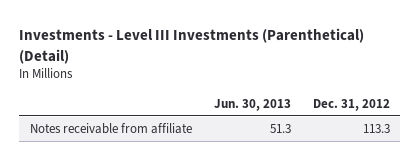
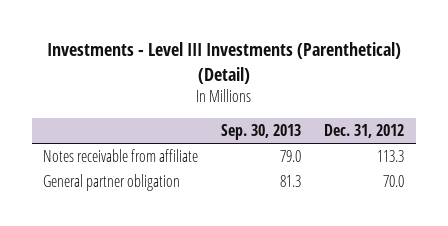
- | Jun. 30, 2013 | Dec. 31, 2012
+ | Sep. 30, 2013 | Dec. 31, 2012
+ General partner obligation | 81.3 | 70.0

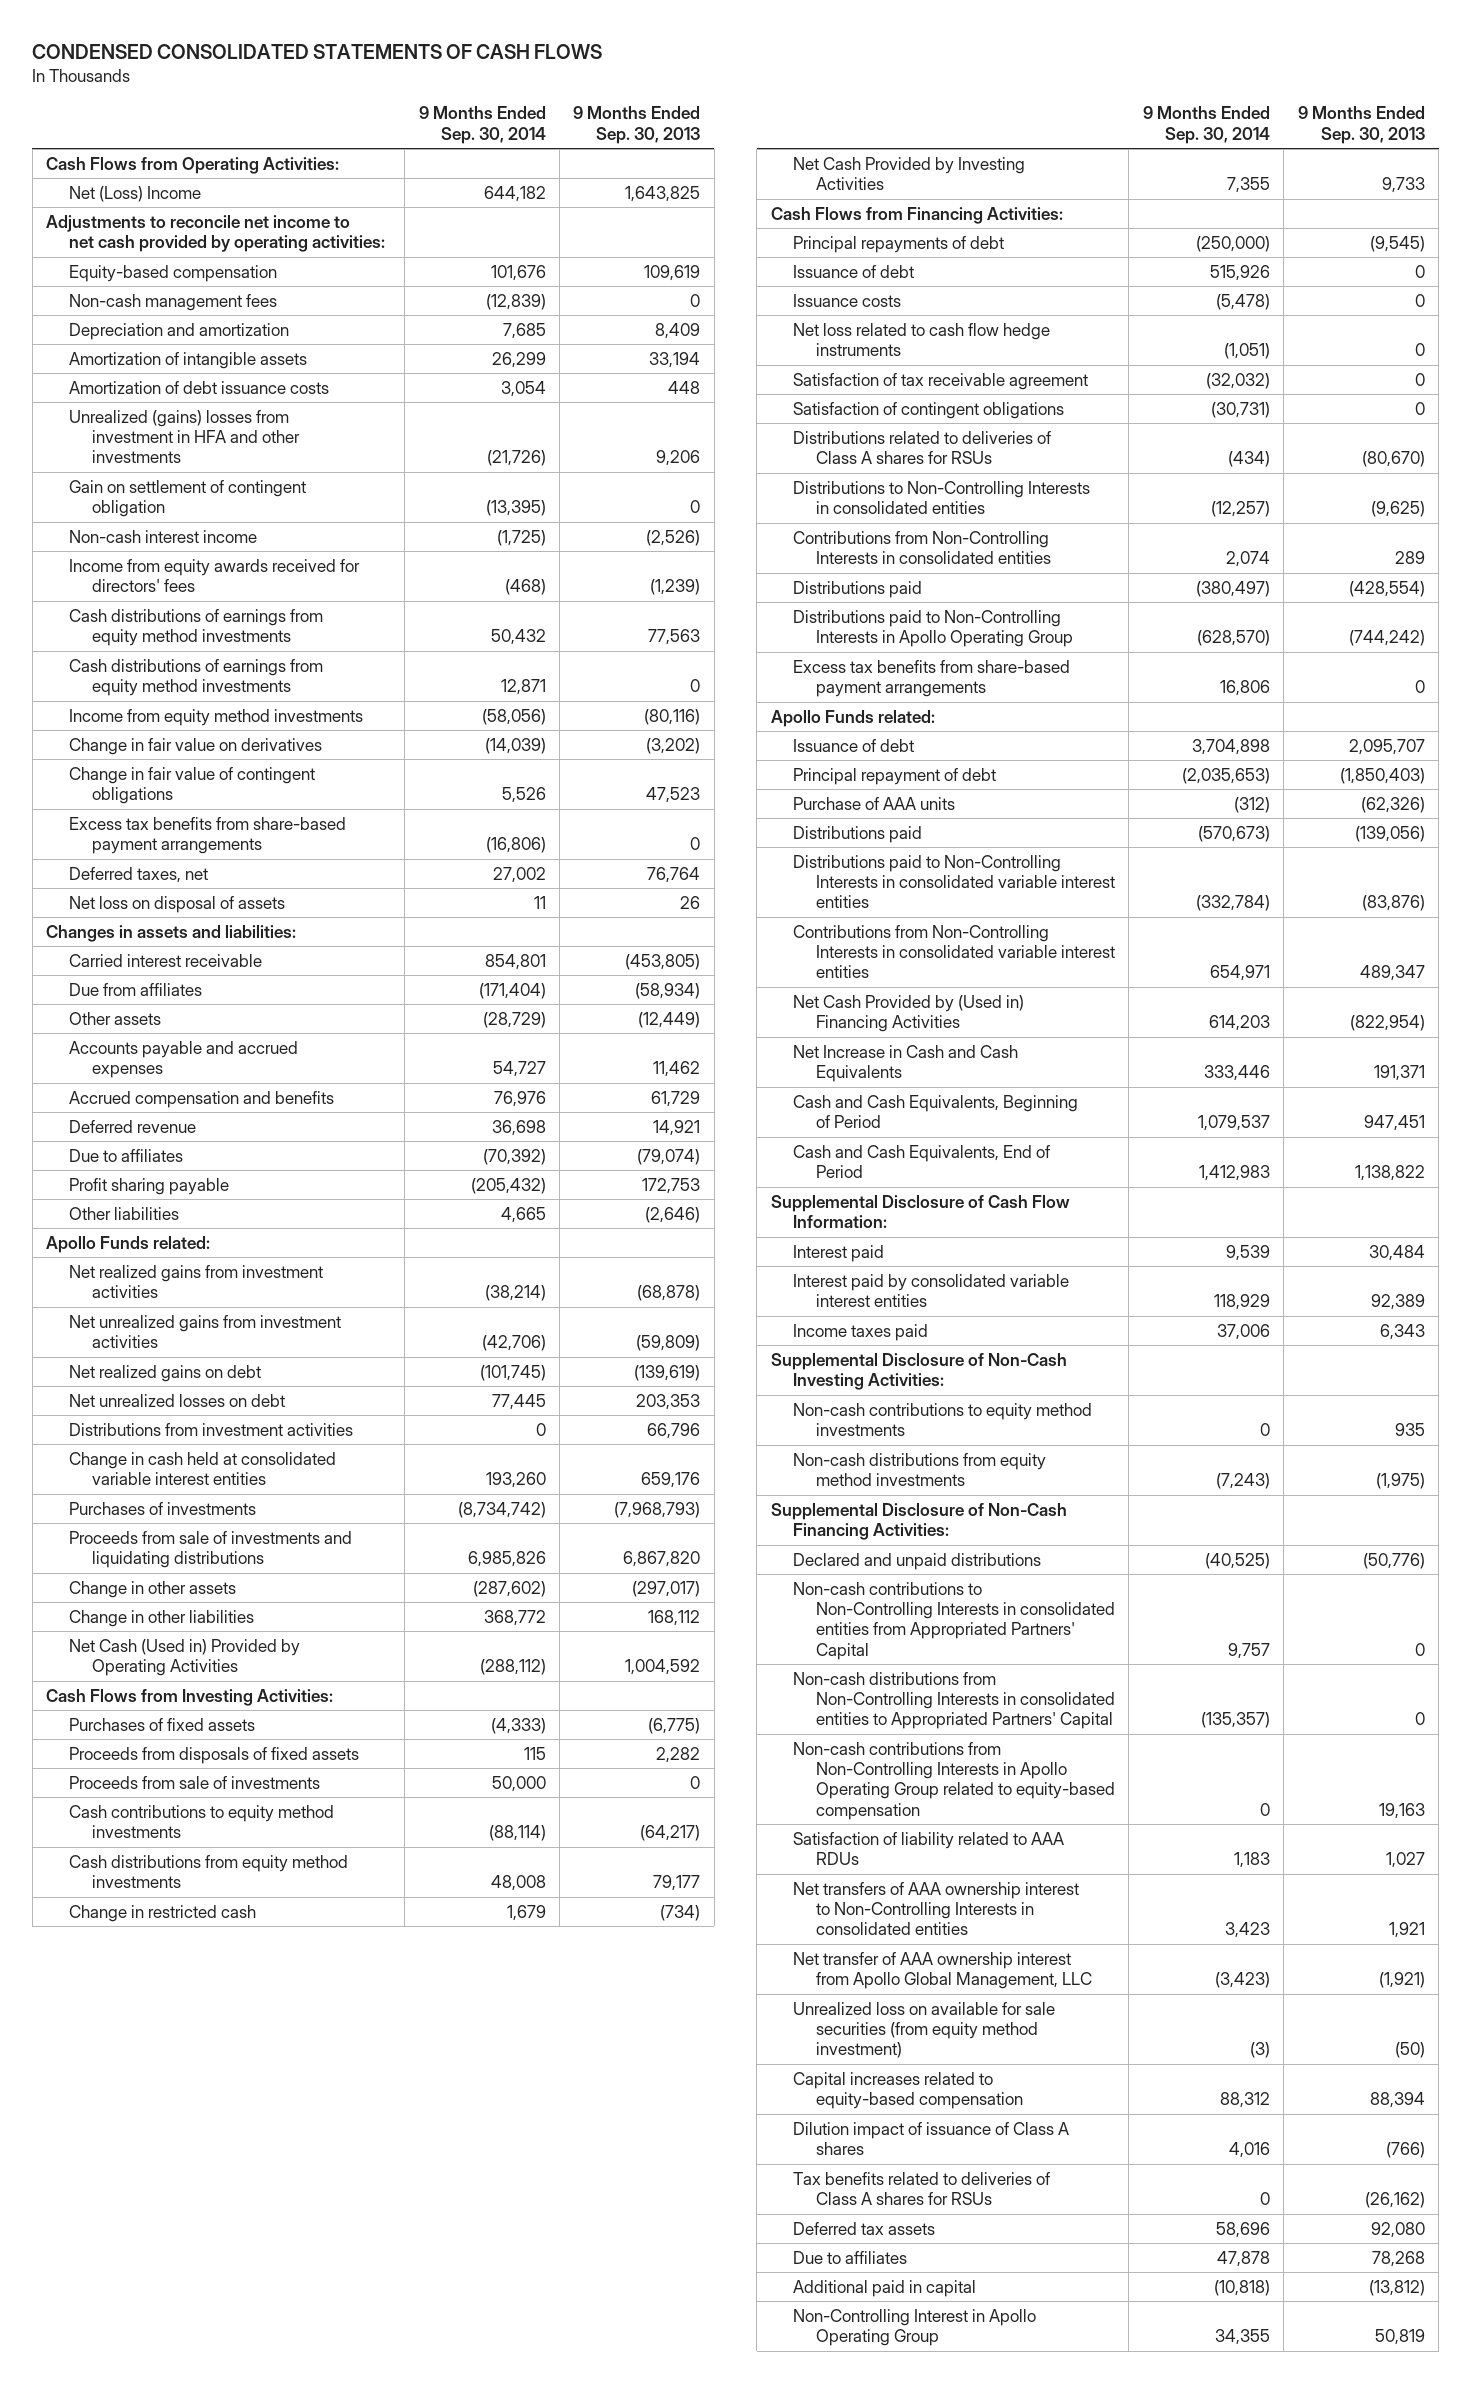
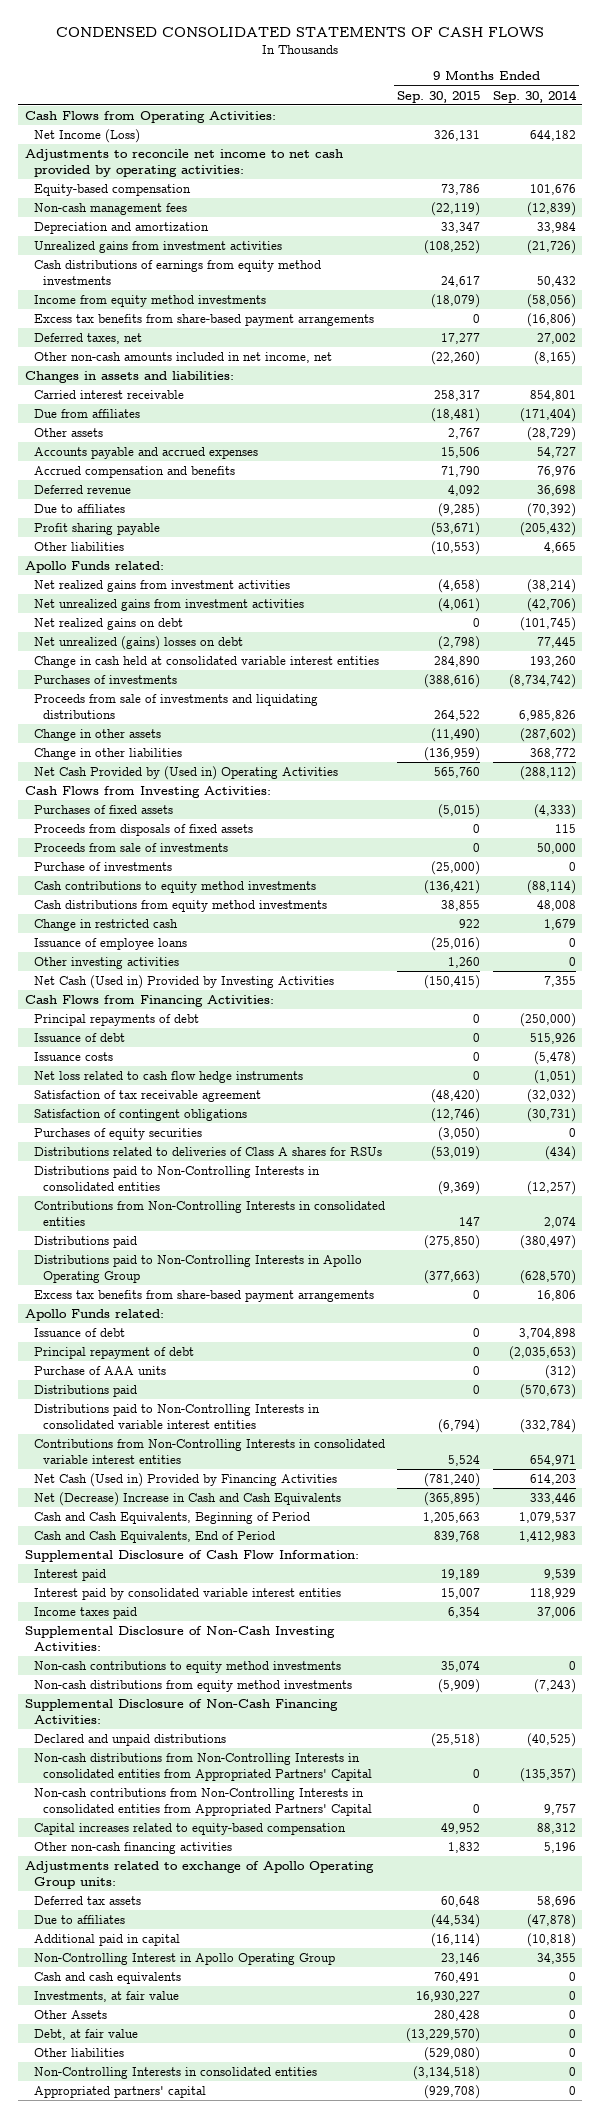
- | 9 Months Ended Sep. 30, 2014 | 9 Months Ended Sep. 30, 2013
+ | 9 Months Ended Sep. 30, 2015 | 9 Months Ended Sep. 30, 2014
- Net (Loss) Income | 644,182 | 1,643,825
+ Net Income (Loss) | 326,131 | 644,182
- Depreciation and amortization | 7,685 | 8,409
- Amortization of intangible assets | 26,299 | 33,194
- Amortization of debt issuance costs | 3,054 | 448
- Unrealized (gains) losses from investment in HFA and other investments | (21,726) | 9,206
- Gain on settlement of contingent obligation | (13,395) | 0
- Non-cash interest income | (1,725) | (2,526)
- Income from equity awards received for directors' fees | (468) | (1,239)
+ Depreciation and amortization | 33,347 | 33,984
+ Unrealized gains from investment activities | (108,252) | (21,726)
- Cash distributions of earnings from equity method investments | 12,871 | 0
- Change in fair value on derivatives | (14,039) | (3,202)
- Change in fair value of contingent obligations | 5,526 | 47,523
- Net loss on disposal of assets | 11 | 26
+ Other non-cash amounts included in net income, net | (22,260) | (8,165)
- Net unrealized losses on debt | 77,445 | 203,353
- Distributions from investment activities | 0 | 66,796
+ Net unrealized (gains) losses on debt | (2,798) | 77,445
- Net Cash (Used in) Provided by Operating Activities | (288,112) | 1,004,592
+ Net Cash Provided by (Used in) Operating Activities | 565,760 | (288,112)
+ Purchase of investments | (25,000) | 0
- Net Cash Provided by Investing Activities | 7,355 | 9,733
+ Issuance of employee loans | (25,016) | 0
+ Other investing activities | 1,260 | 0
+ Net Cash (Used in) Provided by Investing Activities | (150,415) | 7,355
+ Purchases of equity securities | (3,050) | 0
- Distributions to Non-Controlling Interests in consolidated entities | (12,257) | (9,625)
+ Distributions paid to Non-Controlling Interests in consolidated entities | (9,369) | (12,257)
- Net Cash Provided by (Used in) Financing Activities | 614,203 | (822,954)
- Net Increase in Cash and Cash Equivalents | 333,446 | 191,371
+ Net Cash (Used in) Provided by Financing Activities | (781,240) | 614,203
+ Net (Decrease) Increase in Cash and Cash Equivalents | (365,895) | 333,446
- Non-cash contributions to Non-Controlling Interests in consolidated entities from Appropriated Partners' Capital | 9,757 | 0
- Non-cash distributions from Non-Controlling Interests in consolidated entities to Appropriated Partners' Capital | (135,357) | 0
- Non-cash contributions from Non-Controlling Interests in Apollo Operating Group related to equity-based compensation | 0 | 19,163
- Satisfaction of liability related to AAA RDUs | 1,183 | 1,027
- Net transfers of AAA ownership interest to Non-Controlling Interests in consolidated entities | 3,423 | 1,921
- Net transfer of AAA ownership interest from Apollo Global Management, LLC | (3,423) | (1,921)
- Unrealized loss on available for sale securities (from equity method investment) | (3) | (50)
+ Non-cash distributions from Non-Controlling Interests in consolidated entities from Appropriated Partners' Capital | 0 | (135,357)
+ Non-cash contributions from Non-Controlling Interests in consolidated entities from Appropriated Partners' Capital | 0 | 9,757
- Dilution impact of issuance of Class A shares | 4,016 | (766)
- Tax benefits related to deliveries of Class A shares for RSUs | 0 | (26,162)
+ Other non-cash financing activities | 1,832 | 5,196
+ Adjustments related to exchange of Apollo Operating Group units:
- Due to affiliates | 47,878 | 78,268
+ Due to affiliates | (44,534) | (47,878)
+ Cash and cash equivalents | 760,491 | 0
+ Investments, at fair value | 16,930,227 | 0
+ Other Assets | 280,428 | 0
+ Debt, at fair value | (13,229,570) | 0
+ Other liabilities | (529,080) | 0
+ Non-Controlling Interests in consolidated entities | (3,134,518) | 0
+ Appropriated partners' capital | (929,708) | 0

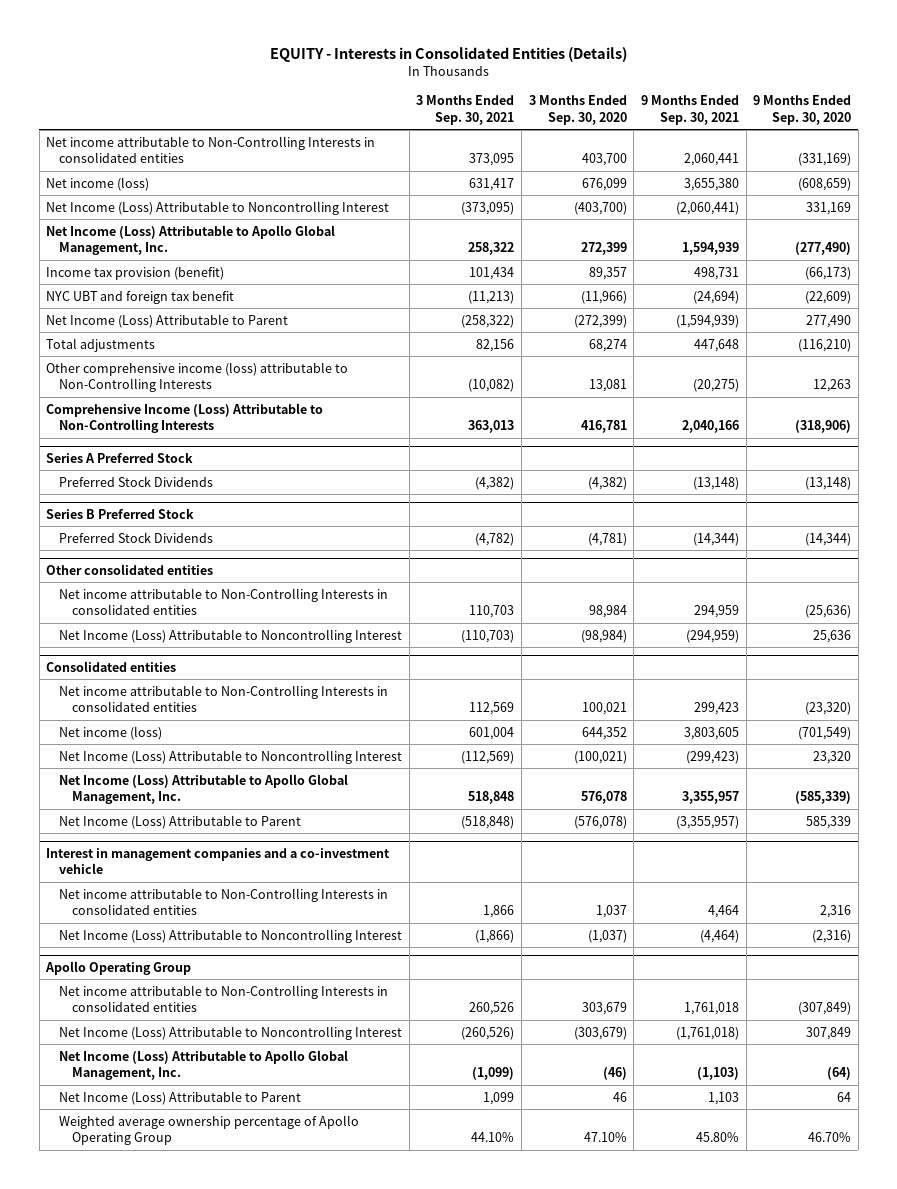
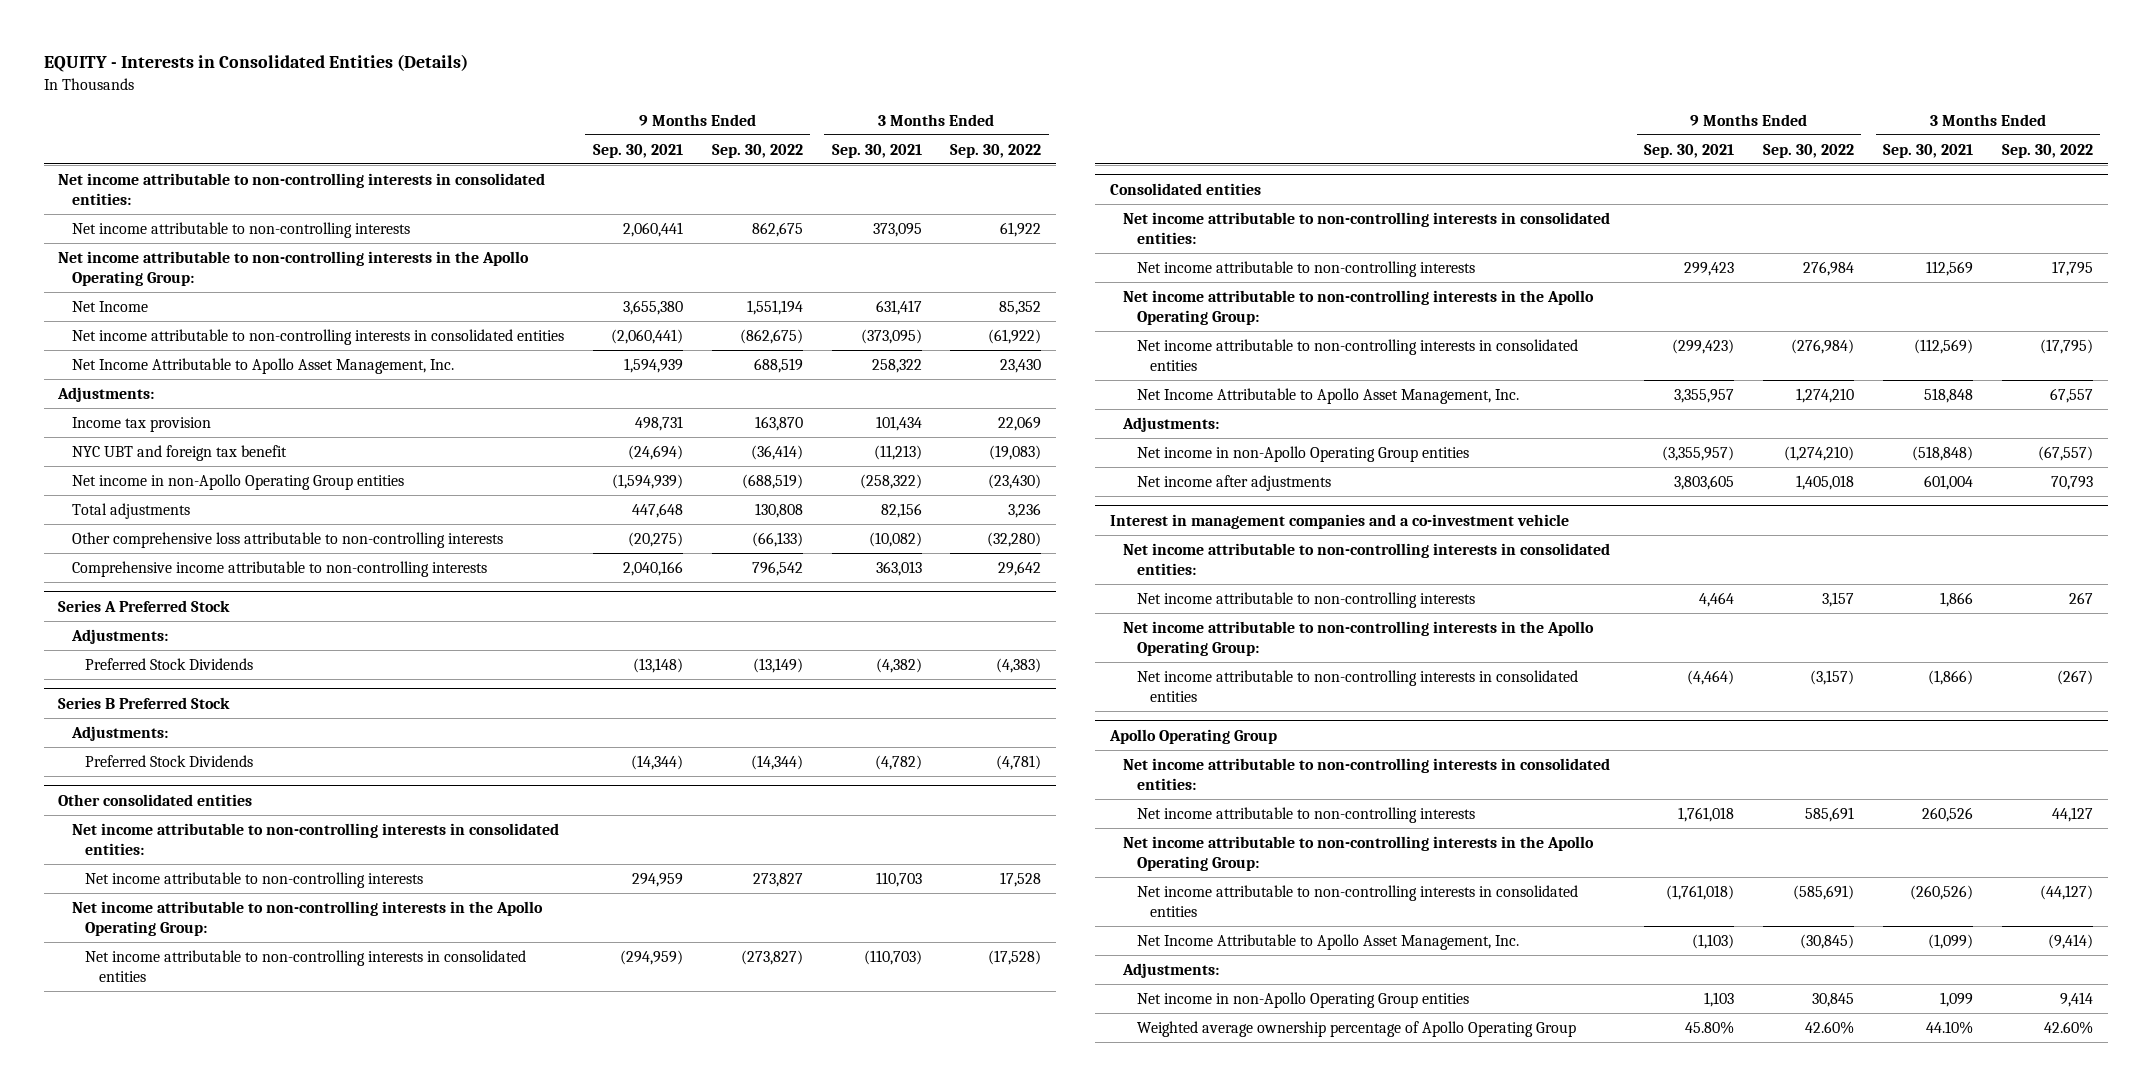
- | 3 Months Ended Sep. 30, 2021 | 3 Months Ended Sep. 30, 2020 | 9 Months Ended Sep. 30, 2021 | 9 Months Ended Sep. 30, 2020
+ | 9 Months Ended Sep. 30, 2021 | 9 Months Ended Sep. 30, 2022 | 3 Months Ended Sep. 30, 2021 | 3 Months Ended Sep. 30, 2022
- Net income attributable to Non-Controlling Interests in consolidated entities | 373,095 | 403,700 | 2,060,441 | (331,169)
- Net income (loss) | 631,417 | 676,099 | 3,655,380 | (608,659)
- Net Income (Loss) Attributable to Noncontrolling Interest | (373,095) | (403,700) | (2,060,441) | 331,169
- Net Income (Loss) Attributable to Apollo Global Management, Inc. | 258,322 | 272,399 | 1,594,939 | (277,490)
- Income tax provision (benefit) | 101,434 | 89,357 | 498,731 | (66,173)
+ Net income attributable to non-controlling interests in consolidated entities:
+ Net income attributable to non-controlling interests | 2,060,441 | 862,675 | 373,095 | 61,922
+ Net income attributable to non-controlling interests in the Apollo Operating Group:
+ Net Income | 3,655,380 | 1,551,194 | 631,417 | 85,352
+ Net income attributable to non-controlling interests in consolidated entities | (2,060,441) | (862,675) | (373,095) | (61,922)
+ Net Income Attributable to Apollo Asset Management, Inc. | 1,594,939 | 688,519 | 258,322 | 23,430
+ Adjustments:
+ Income tax provision | 498,731 | 163,870 | 101,434 | 22,069
- Net Income (Loss) Attributable to Parent | (258,322) | (272,399) | (1,594,939) | 277,490
+ Net income in non-Apollo Operating Group entities | (1,594,939) | (688,519) | (258,322) | (23,430)
- Other comprehensive income (loss) attributable to Non-Controlling Interests | (10,082) | 13,081 | (20,275) | 12,263
- Comprehensive Income (Loss) Attributable to Non-Controlling Interests | 363,013 | 416,781 | 2,040,166 | (318,906)
+ Other comprehensive loss attributable to non-controlling interests | (20,275) | (66,133) | (10,082) | (32,280)
+ Comprehensive income attributable to non-controlling interests | 2,040,166 | 796,542 | 363,013 | 29,642
@ Series A Preferred Stock
+ Adjustments:
@ Series B Preferred Stock
+ Adjustments:
@ Other consolidated entities
- Net income attributable to Non-Controlling Interests in consolidated entities | 110,703 | 98,984 | 294,959 | (25,636)
- Net Income (Loss) Attributable to Noncontrolling Interest | (110,703) | (98,984) | (294,959) | 25,636
+ Net income attributable to non-controlling interests in consolidated entities:
+ Net income attributable to non-controlling interests | 294,959 | 273,827 | 110,703 | 17,528
+ Net income attributable to non-controlling interests in the Apollo Operating Group:
+ Net income attributable to non-controlling interests in consolidated entities | (294,959) | (273,827) | (110,703) | (17,528)
@ Consolidated entities
- Net income attributable to Non-Controlling Interests in consolidated entities | 112,569 | 100,021 | 299,423 | (23,320)
- Net income (loss) | 601,004 | 644,352 | 3,803,605 | (701,549)
- Net Income (Loss) Attributable to Noncontrolling Interest | (112,569) | (100,021) | (299,423) | 23,320
- Net Income (Loss) Attributable to Apollo Global Management, Inc. | 518,848 | 576,078 | 3,355,957 | (585,339)
- Net Income (Loss) Attributable to Parent | (518,848) | (576,078) | (3,355,957) | 585,339
+ Net income attributable to non-controlling interests in consolidated entities:
+ Net income attributable to non-controlling interests | 299,423 | 276,984 | 112,569 | 17,795
+ Net income attributable to non-controlling interests in the Apollo Operating Group:
+ Net income attributable to non-controlling interests in consolidated entities | (299,423) | (276,984) | (112,569) | (17,795)
+ Net Income Attributable to Apollo Asset Management, Inc. | 3,355,957 | 1,274,210 | 518,848 | 67,557
+ Adjustments:
+ Net income in non-Apollo Operating Group entities | (3,355,957) | (1,274,210) | (518,848) | (67,557)
+ Net income after adjustments | 3,803,605 | 1,405,018 | 601,004 | 70,793
@ Interest in management companies and a co-investment vehicle
- Net income attributable to Non-Controlling Interests in consolidated entities | 1,866 | 1,037 | 4,464 | 2,316
- Net Income (Loss) Attributable to Noncontrolling Interest | (1,866) | (1,037) | (4,464) | (2,316)
+ Net income attributable to non-controlling interests in consolidated entities:
+ Net income attributable to non-controlling interests | 4,464 | 3,157 | 1,866 | 267
+ Net income attributable to non-controlling interests in the Apollo Operating Group:
+ Net income attributable to non-controlling interests in consolidated entities | (4,464) | (3,157) | (1,866) | (267)
@ Apollo Operating Group
- Net income attributable to Non-Controlling Interests in consolidated entities | 260,526 | 303,679 | 1,761,018 | (307,849)
- Net Income (Loss) Attributable to Noncontrolling Interest | (260,526) | (303,679) | (1,761,018) | 307,849
- Net Income (Loss) Attributable to Apollo Global Management, Inc. | (1,099) | (46) | (1,103) | (64)
- Net Income (Loss) Attributable to Parent | 1,099 | 46 | 1,103 | 64
+ Net income attributable to non-controlling interests in consolidated entities:
+ Net income attributable to non-controlling interests | 1,761,018 | 585,691 | 260,526 | 44,127
+ Net income attributable to non-controlling interests in the Apollo Operating Group:
+ Net income attributable to non-controlling interests in consolidated entities | (1,761,018) | (585,691) | (260,526) | (44,127)
+ Net Income Attributable to Apollo Asset Management, Inc. | (1,103) | (30,845) | (1,099) | (9,414)
+ Adjustments:
+ Net income in non-Apollo Operating Group entities | 1,103 | 30,845 | 1,099 | 9,414

